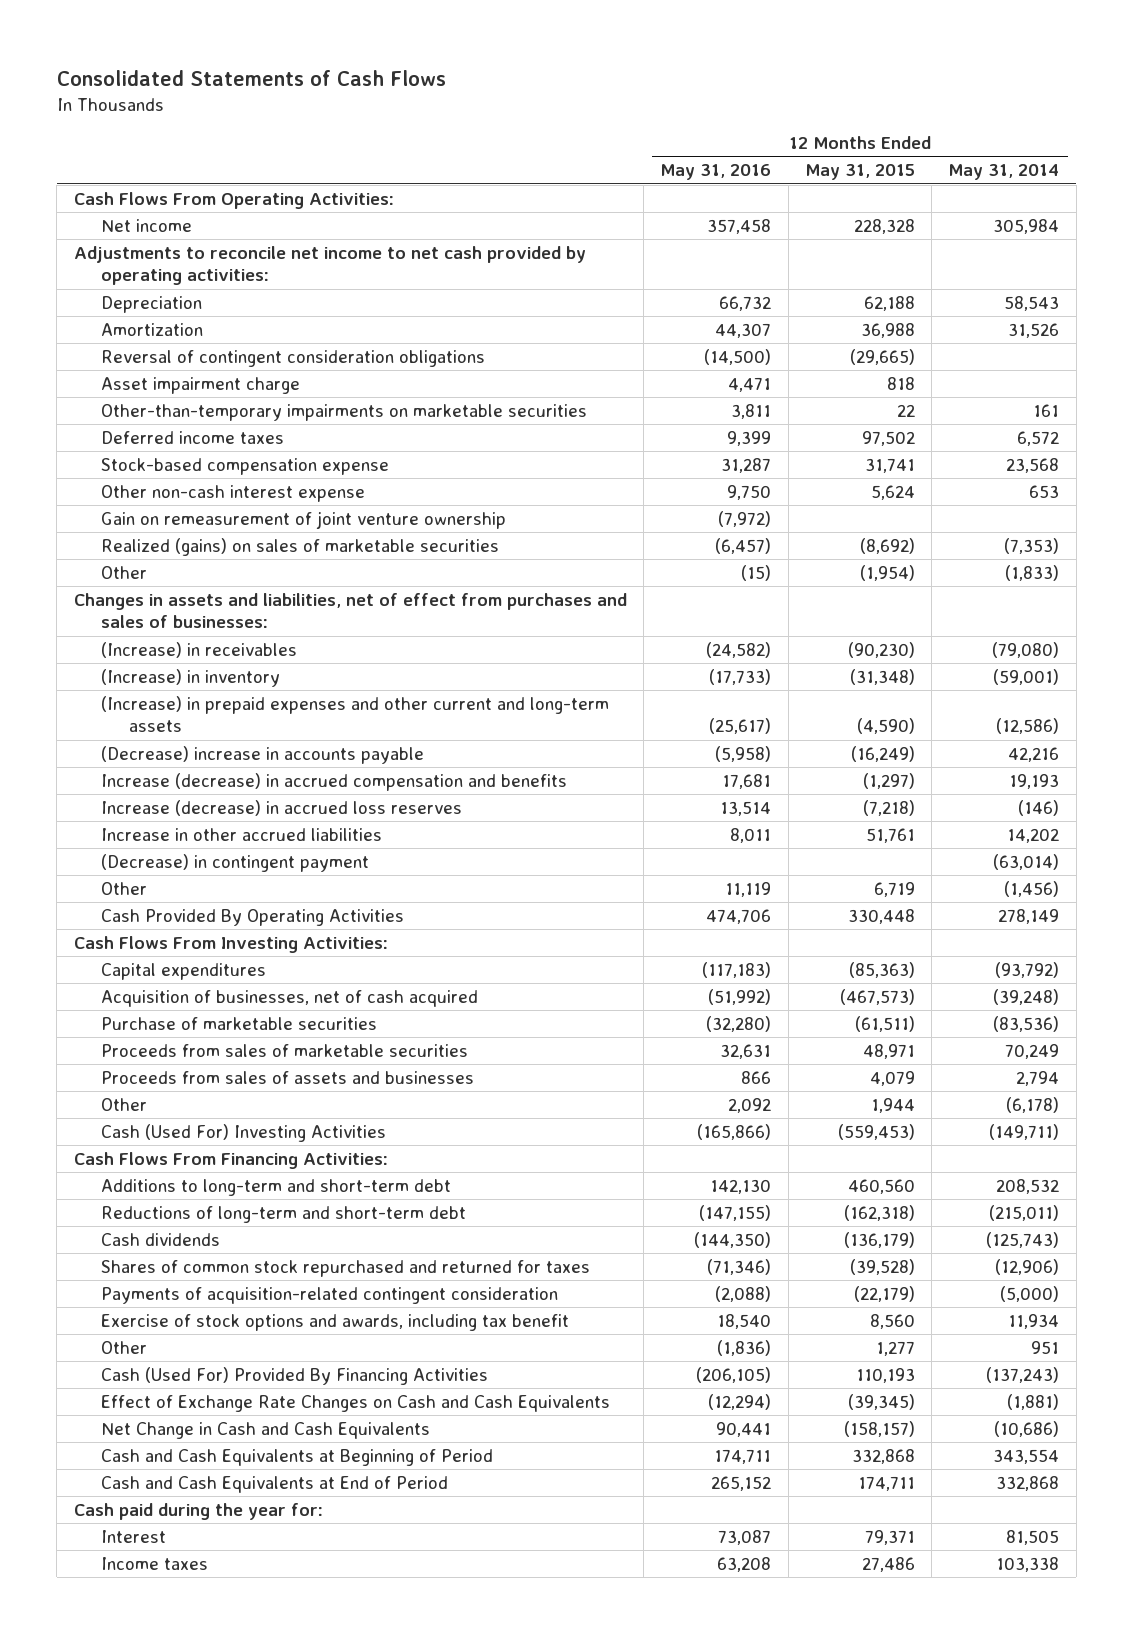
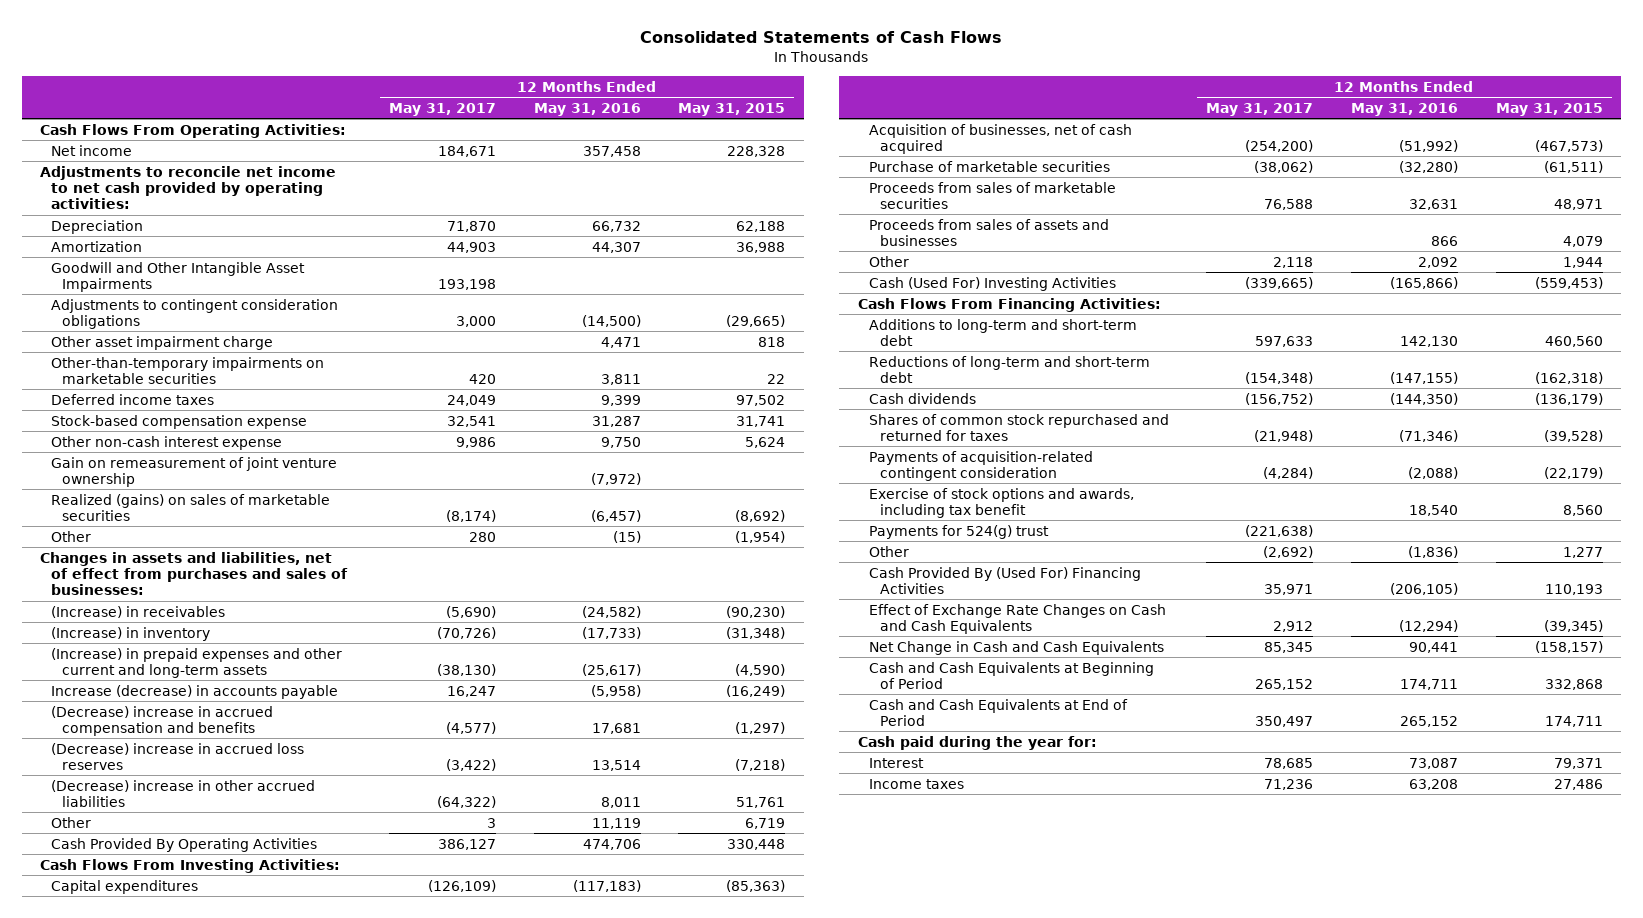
- | 12 Months Ended May 31, 2016 | 12 Months Ended May 31, 2015 | 12 Months Ended May 31, 2014
+ | 12 Months Ended May 31, 2017 | 12 Months Ended May 31, 2016 | 12 Months Ended May 31, 2015
- Reversal of contingent consideration obligations | (14,500) | (29,665) |
- Asset impairment charge | 4,471 | 818 |
+ Goodwill and Other Intangible Asset Impairments | 193,198 | |
+ Adjustments to contingent consideration obligations | 3,000 | (14,500) | (29,665)
+ Other asset impairment charge | | 4,471 | 818
- (Decrease) increase in accounts payable | (5,958) | (16,249) | 42,216
- Increase (decrease) in accrued compensation and benefits | 17,681 | (1,297) | 19,193
- Increase (decrease) in accrued loss reserves | 13,514 | (7,218) | (146)
- Increase in other accrued liabilities | 8,011 | 51,761 | 14,202
- (Decrease) in contingent payment | | | (63,014)
+ Increase (decrease) in accounts payable | 16,247 | (5,958) | (16,249)
+ (Decrease) increase in accrued compensation and benefits | (4,577) | 17,681 | (1,297)
+ (Decrease) increase in accrued loss reserves | (3,422) | 13,514 | (7,218)
+ (Decrease) increase in other accrued liabilities | (64,322) | 8,011 | 51,761
+ Payments for 524(g) trust | (221,638) | |
- Cash (Used For) Provided By Financing Activities | (206,105) | 110,193 | (137,243)
+ Cash Provided By (Used For) Financing Activities | 35,971 | (206,105) | 110,193

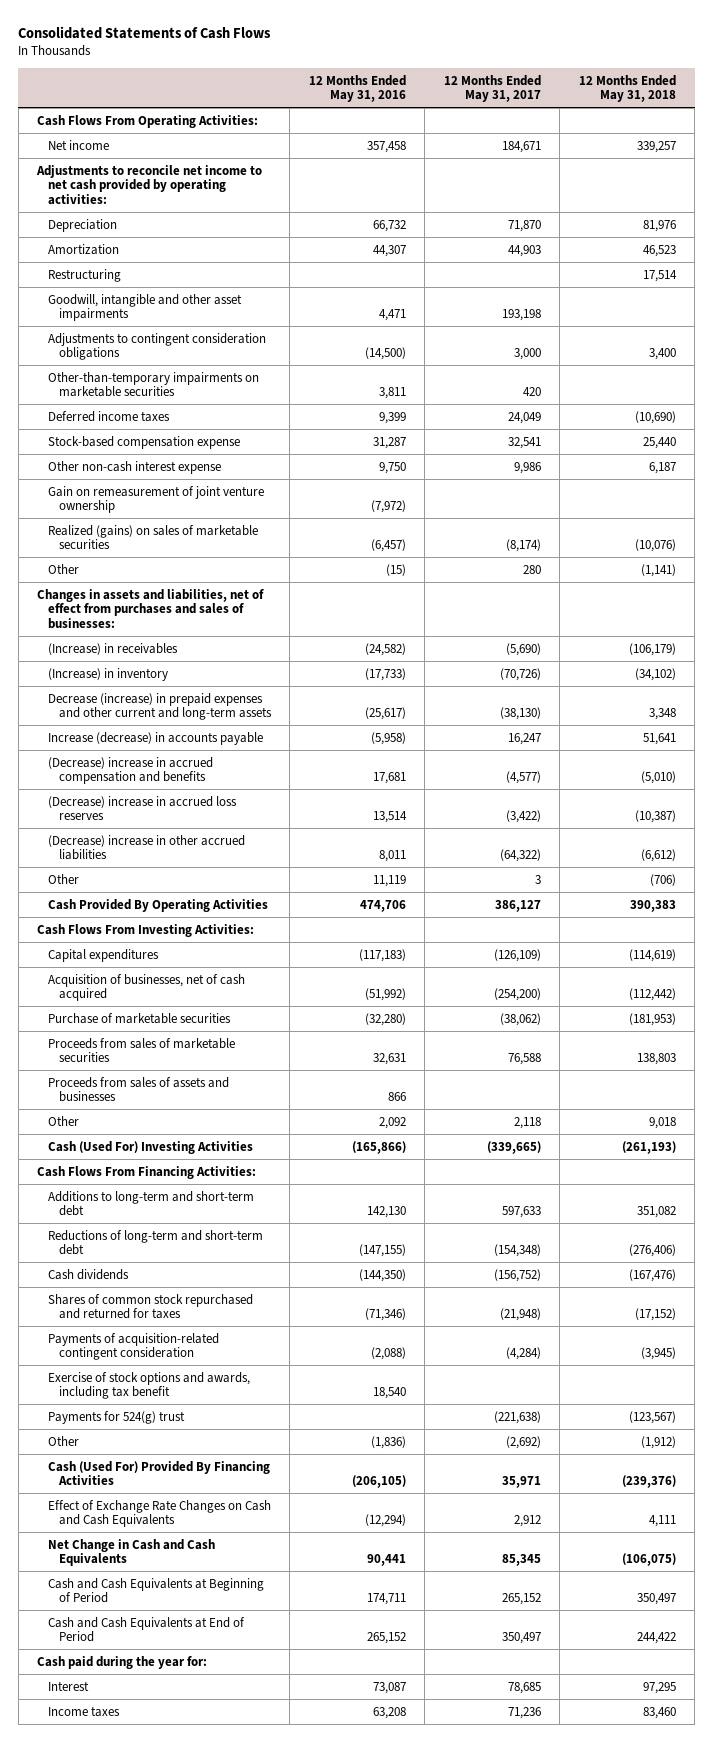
- | 12 Months Ended May 31, 2017 | 12 Months Ended May 31, 2016 | 12 Months Ended May 31, 2015
+ | 12 Months Ended May 31, 2016 | 12 Months Ended May 31, 2017 | 12 Months Ended May 31, 2018
- Goodwill and Other Intangible Asset Impairments | 193,198 | |
+ Restructuring | | | 17,514
+ Goodwill, intangible and other asset impairments | 4,471 | 193,198 |
- Other asset impairment charge | | 4,471 | 818
- (Increase) in prepaid expenses and other current and long-term assets | (38,130) | (25,617) | (4,590)
+ Decrease (increase) in prepaid expenses and other current and long-term assets | (25,617) | (38,130) | 3,348
- Cash Provided By (Used For) Financing Activities | 35,971 | (206,105) | 110,193
+ Cash (Used For) Provided By Financing Activities | (206,105) | 35,971 | (239,376)

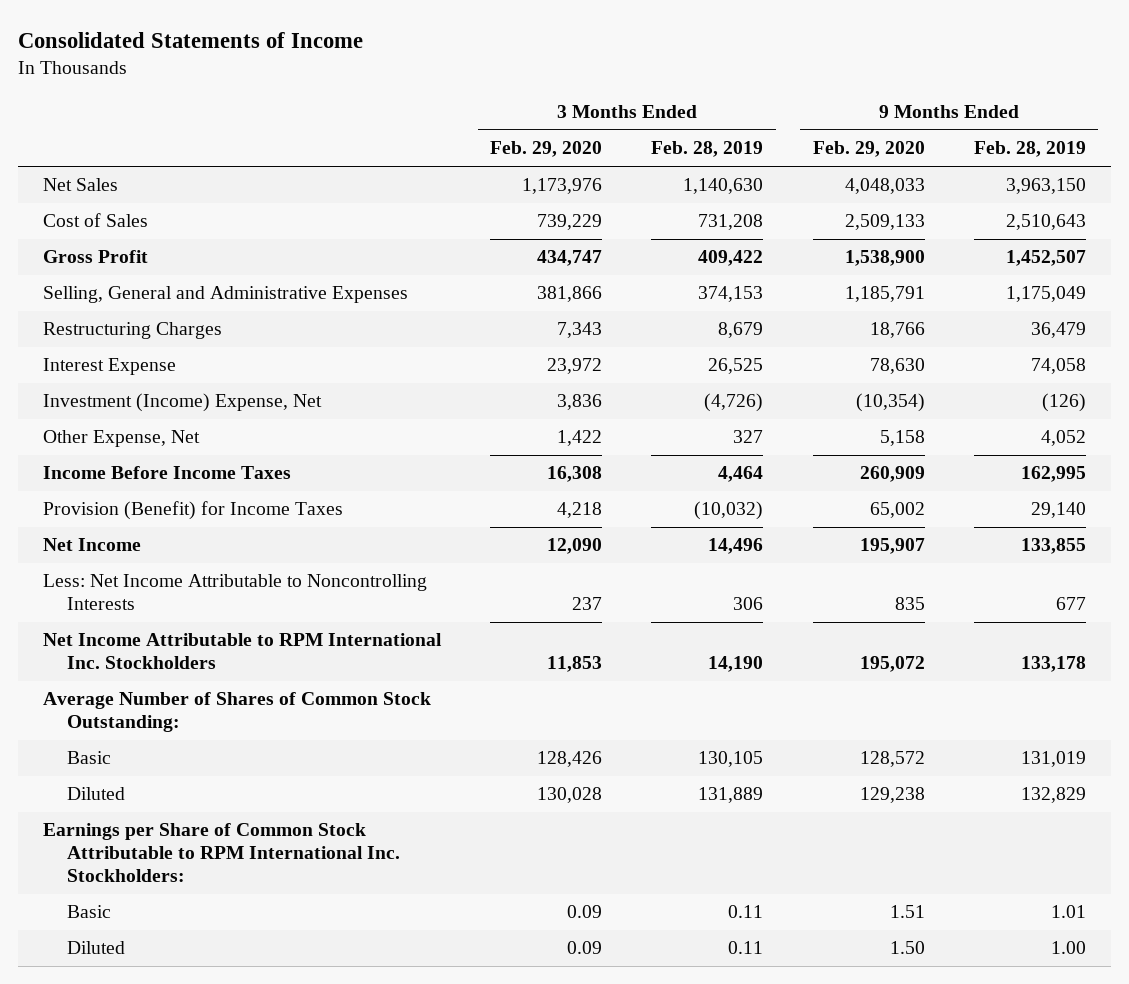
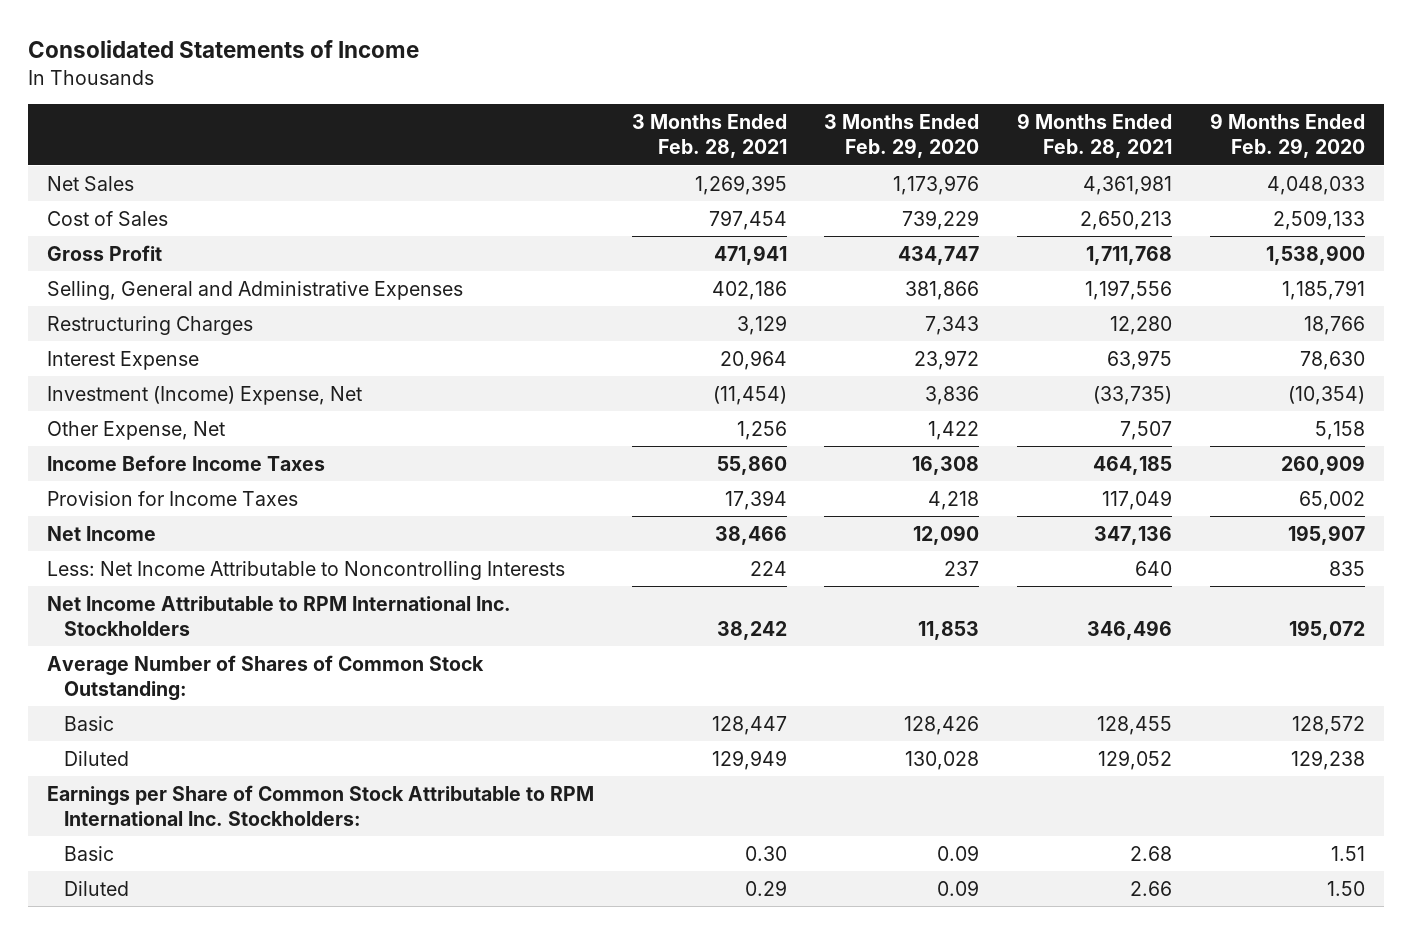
- | 3 Months Ended Feb. 29, 2020 | 3 Months Ended Feb. 28, 2019 | 9 Months Ended Feb. 29, 2020 | 9 Months Ended Feb. 28, 2019
+ | 3 Months Ended Feb. 28, 2021 | 3 Months Ended Feb. 29, 2020 | 9 Months Ended Feb. 28, 2021 | 9 Months Ended Feb. 29, 2020
- Provision (Benefit) for Income Taxes | 4,218 | (10,032) | 65,002 | 29,140
+ Provision for Income Taxes | 17,394 | 4,218 | 117,049 | 65,002

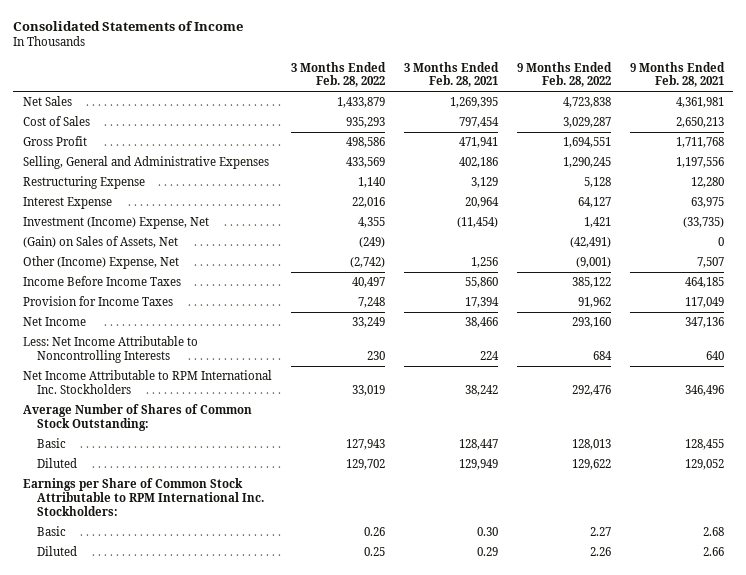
- | 3 Months Ended Feb. 28, 2021 | 3 Months Ended Feb. 29, 2020 | 9 Months Ended Feb. 28, 2021 | 9 Months Ended Feb. 29, 2020
+ | 3 Months Ended Feb. 28, 2022 | 3 Months Ended Feb. 28, 2021 | 9 Months Ended Feb. 28, 2022 | 9 Months Ended Feb. 28, 2021
- Restructuring Charges | 3,129 | 7,343 | 12,280 | 18,766
+ Restructuring Expense | 1,140 | 3,129 | 5,128 | 12,280
- Other Expense, Net | 1,256 | 1,422 | 7,507 | 5,158
+ (Gain) on Sales of Assets, Net | (249) | | (42,491) | 0
+ Other (Income) Expense, Net | (2,742) | 1,256 | (9,001) | 7,507

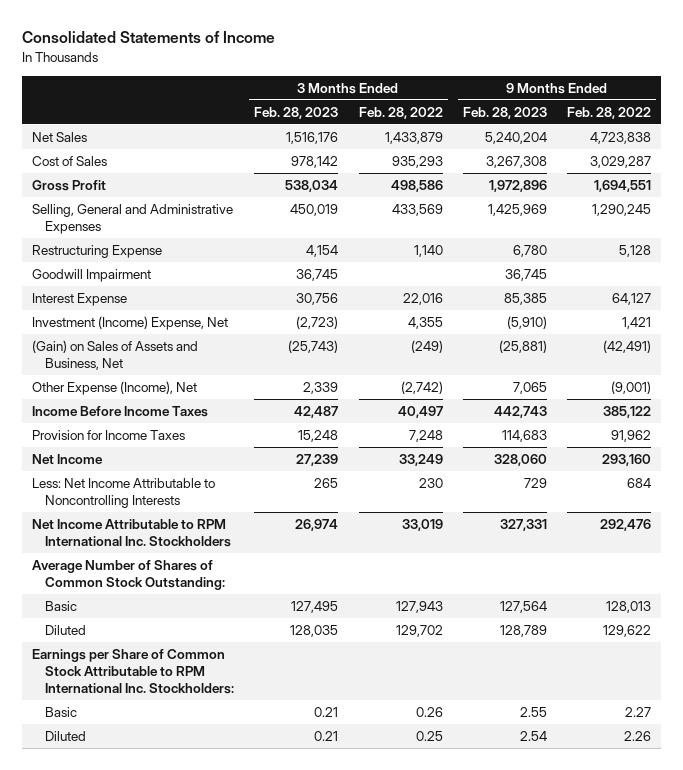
- | 3 Months Ended Feb. 28, 2022 | 3 Months Ended Feb. 28, 2021 | 9 Months Ended Feb. 28, 2022 | 9 Months Ended Feb. 28, 2021
+ | 3 Months Ended Feb. 28, 2023 | 3 Months Ended Feb. 28, 2022 | 9 Months Ended Feb. 28, 2023 | 9 Months Ended Feb. 28, 2022
+ Goodwill Impairment | 36,745 | | 36,745 |
- (Gain) on Sales of Assets, Net | (249) | | (42,491) | 0
- Other (Income) Expense, Net | (2,742) | 1,256 | (9,001) | 7,507
+ (Gain) on Sales of Assets and Business, Net | (25,743) | (249) | (25,881) | (42,491)
+ Other Expense (Income), Net | 2,339 | (2,742) | 7,065 | (9,001)

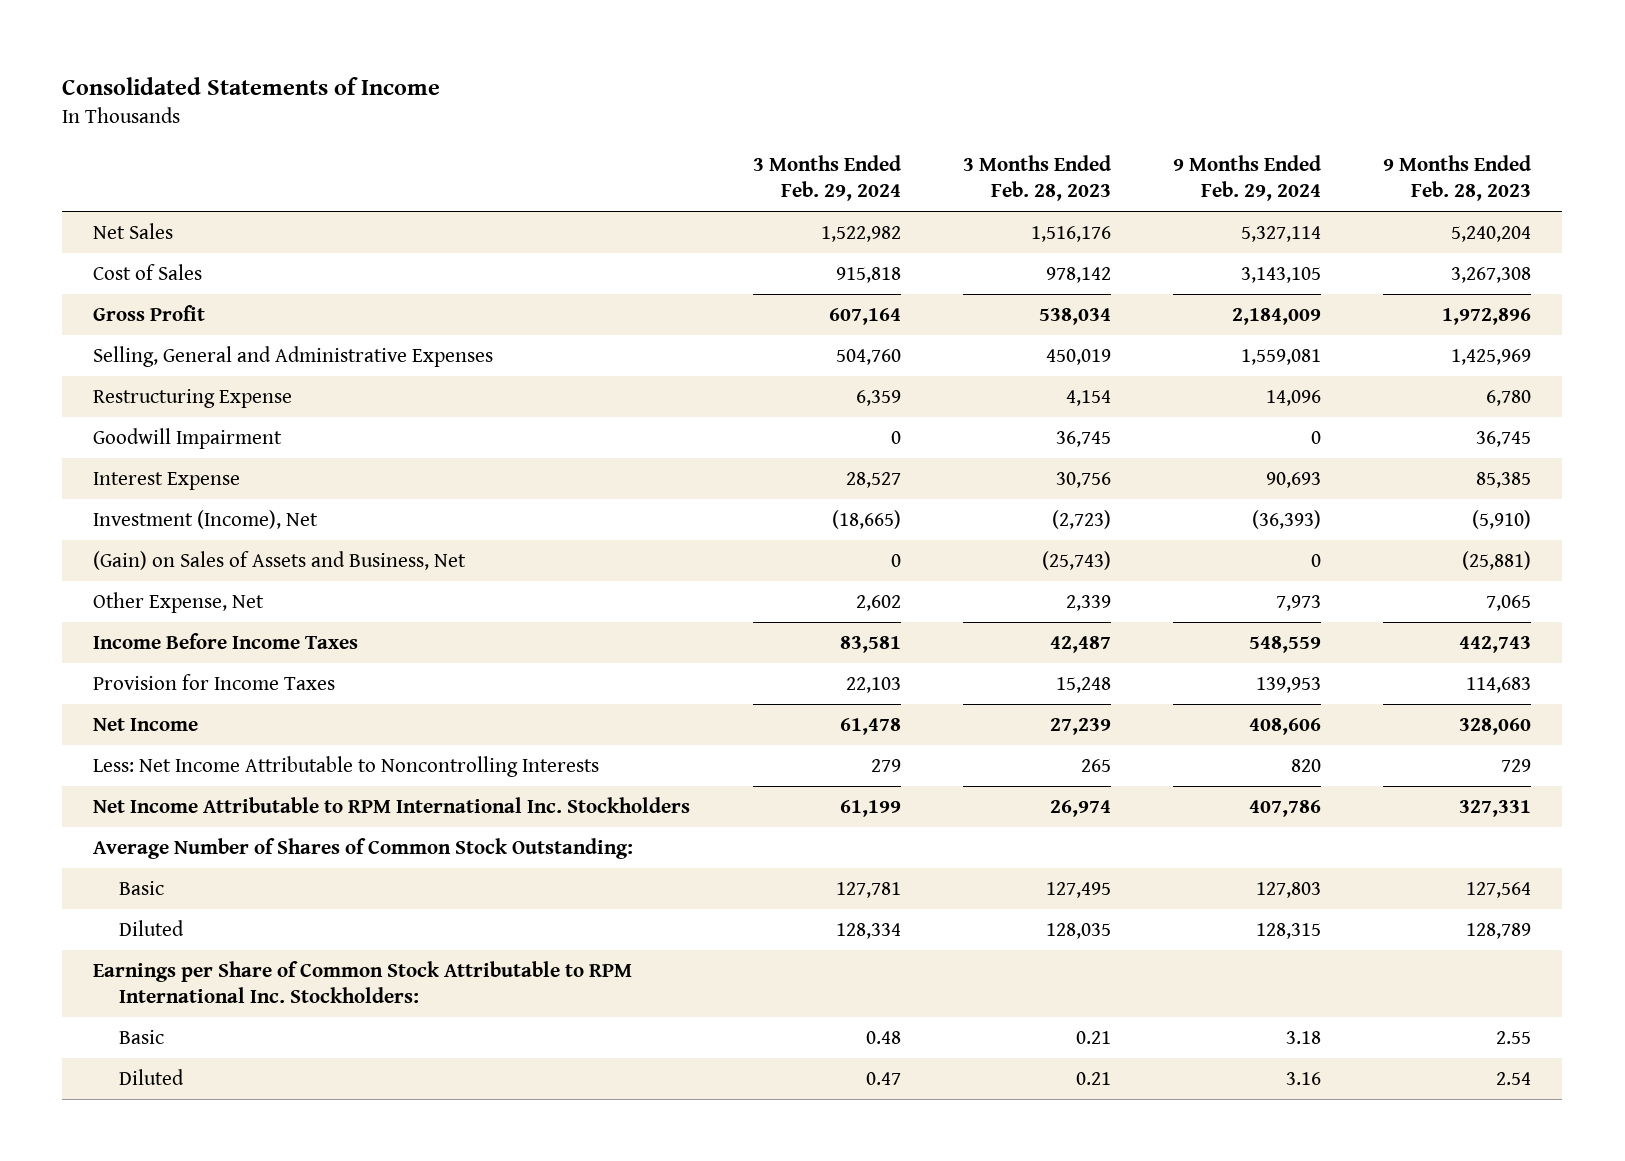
- | 3 Months Ended Feb. 28, 2023 | 3 Months Ended Feb. 28, 2022 | 9 Months Ended Feb. 28, 2023 | 9 Months Ended Feb. 28, 2022
+ | 3 Months Ended Feb. 29, 2024 | 3 Months Ended Feb. 28, 2023 | 9 Months Ended Feb. 29, 2024 | 9 Months Ended Feb. 28, 2023
- Investment (Income) Expense, Net | (2,723) | 4,355 | (5,910) | 1,421
+ Investment (Income), Net | (18,665) | (2,723) | (36,393) | (5,910)
- Other Expense (Income), Net | 2,339 | (2,742) | 7,065 | (9,001)
+ Other Expense, Net | 2,602 | 2,339 | 7,973 | 7,065

